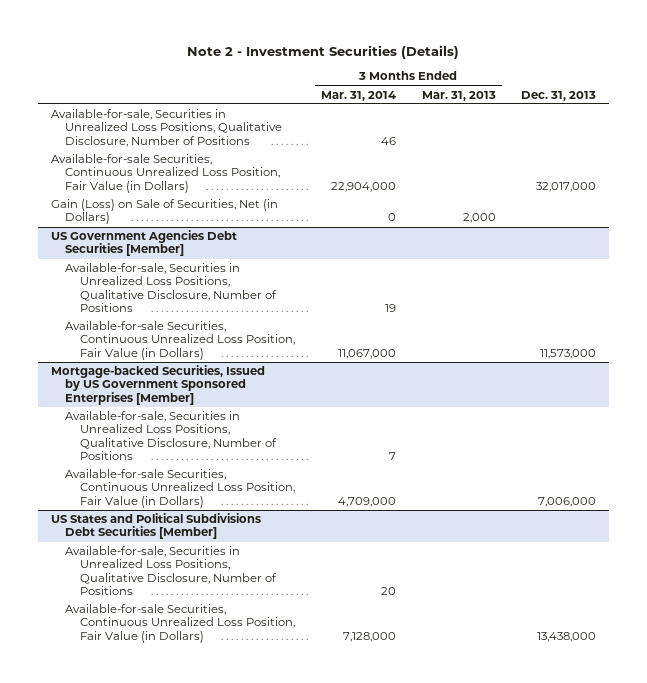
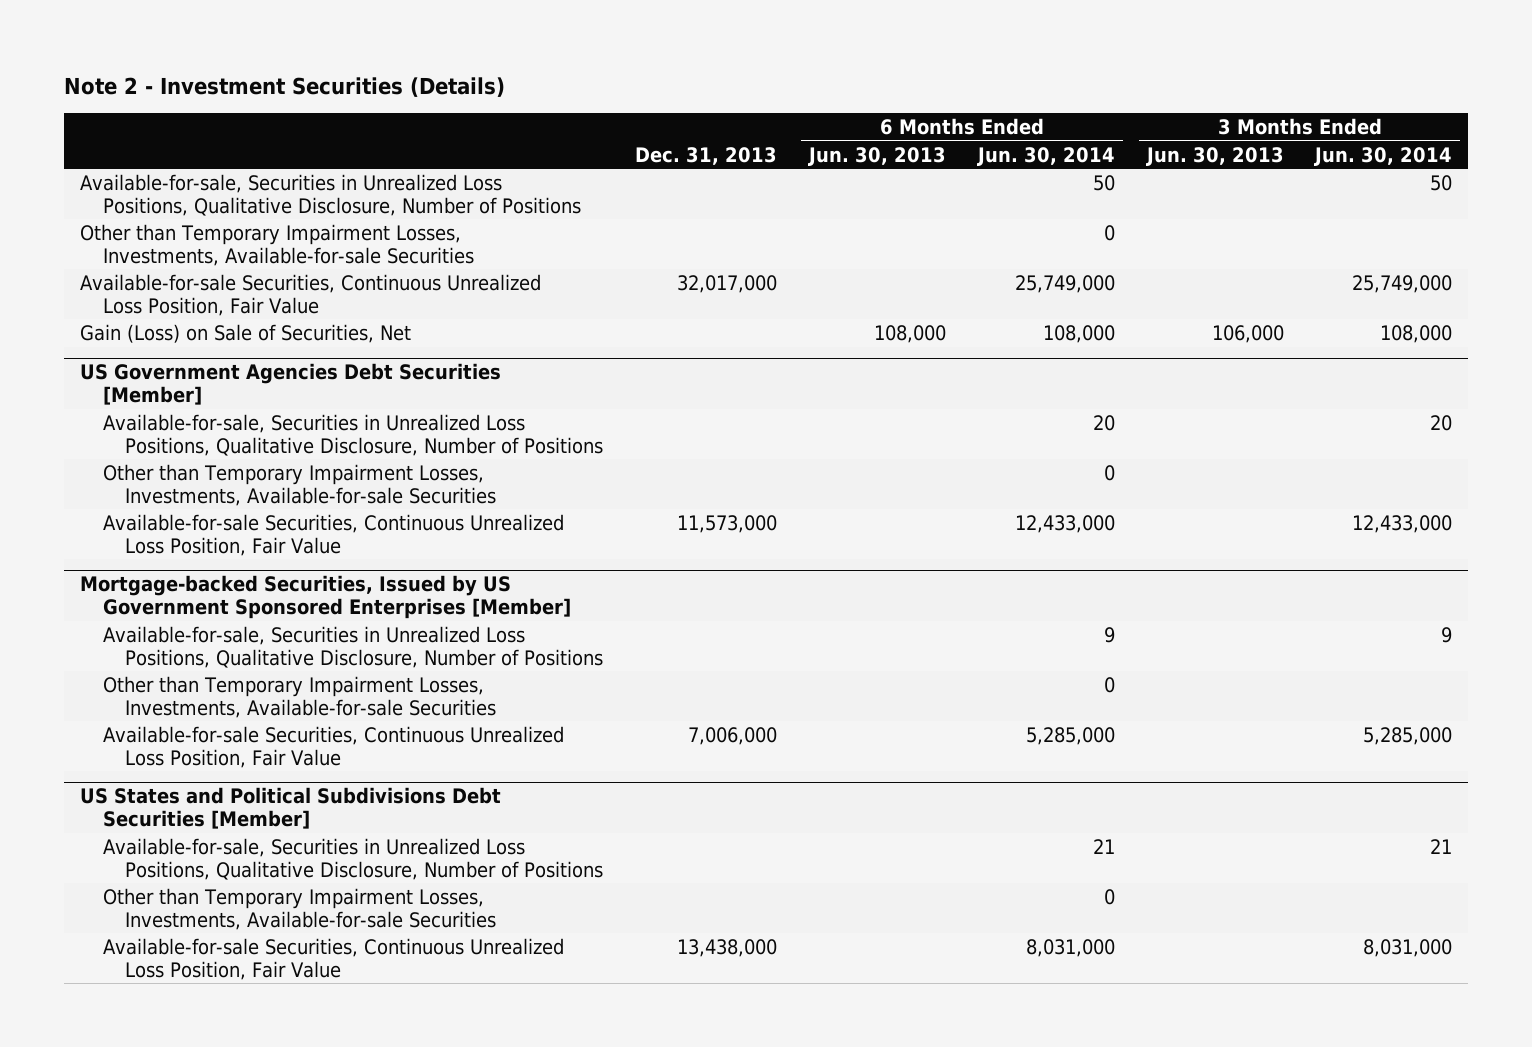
- | 3 Months Ended Mar. 31, 2014 | 3 Months Ended Mar. 31, 2013 | Dec. 31, 2013
+ | Dec. 31, 2013 | 6 Months Ended Jun. 30, 2013 | 6 Months Ended Jun. 30, 2014 | 3 Months Ended Jun. 30, 2013 | 3 Months Ended Jun. 30, 2014
- Available-for-sale Securities, Continuous Unrealized Loss Position, Fair Value (in Dollars) | 22,904,000 | | 32,017,000
- Gain (Loss) on Sale of Securities, Net (in Dollars) | 0 | 2,000 |
+ Other than Temporary Impairment Losses, Investments, Available-for-sale Securities | | | 0 | |
+ Available-for-sale Securities, Continuous Unrealized Loss Position, Fair Value | 32,017,000 | | 25,749,000 | | 25,749,000
+ Gain (Loss) on Sale of Securities, Net | | 108,000 | 108,000 | 106,000 | 108,000
@ US Government Agencies Debt Securities [Member]
- Available-for-sale Securities, Continuous Unrealized Loss Position, Fair Value (in Dollars) | 11,067,000 | | 11,573,000
+ Other than Temporary Impairment Losses, Investments, Available-for-sale Securities | | | 0 | |
+ Available-for-sale Securities, Continuous Unrealized Loss Position, Fair Value | 11,573,000 | | 12,433,000 | | 12,433,000
@ Mortgage-backed Securities, Issued by US Government Sponsored Enterprises [Member]
- Available-for-sale Securities, Continuous Unrealized Loss Position, Fair Value (in Dollars) | 4,709,000 | | 7,006,000
+ Other than Temporary Impairment Losses, Investments, Available-for-sale Securities | | | 0 | |
+ Available-for-sale Securities, Continuous Unrealized Loss Position, Fair Value | 7,006,000 | | 5,285,000 | | 5,285,000
@ US States and Political Subdivisions Debt Securities [Member]
- Available-for-sale Securities, Continuous Unrealized Loss Position, Fair Value (in Dollars) | 7,128,000 | | 13,438,000
+ Other than Temporary Impairment Losses, Investments, Available-for-sale Securities | | | 0 | |
+ Available-for-sale Securities, Continuous Unrealized Loss Position, Fair Value | 13,438,000 | | 8,031,000 | | 8,031,000

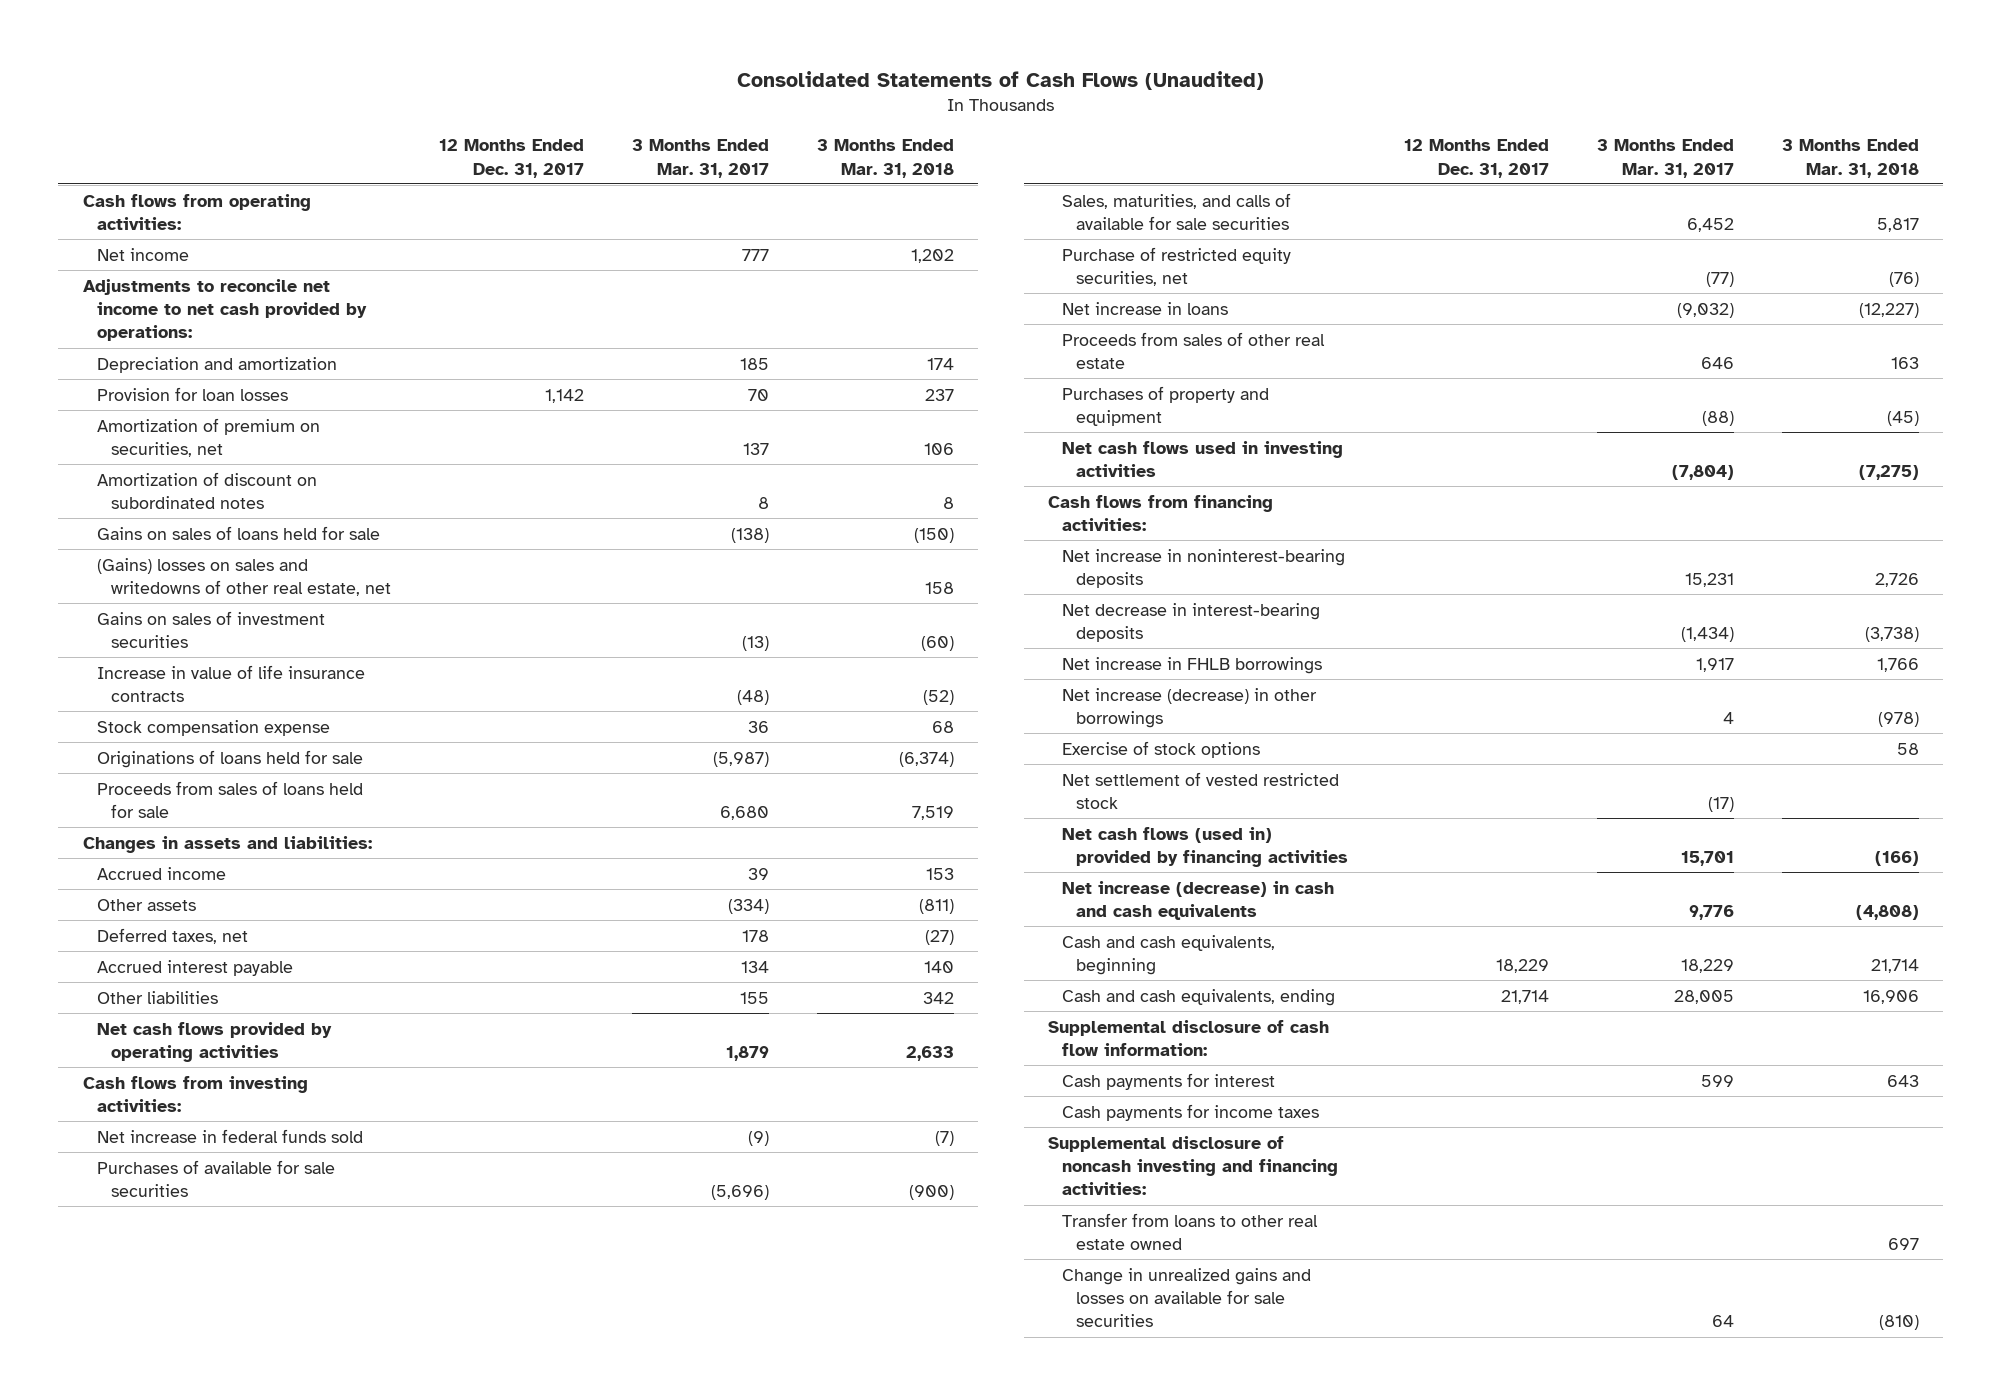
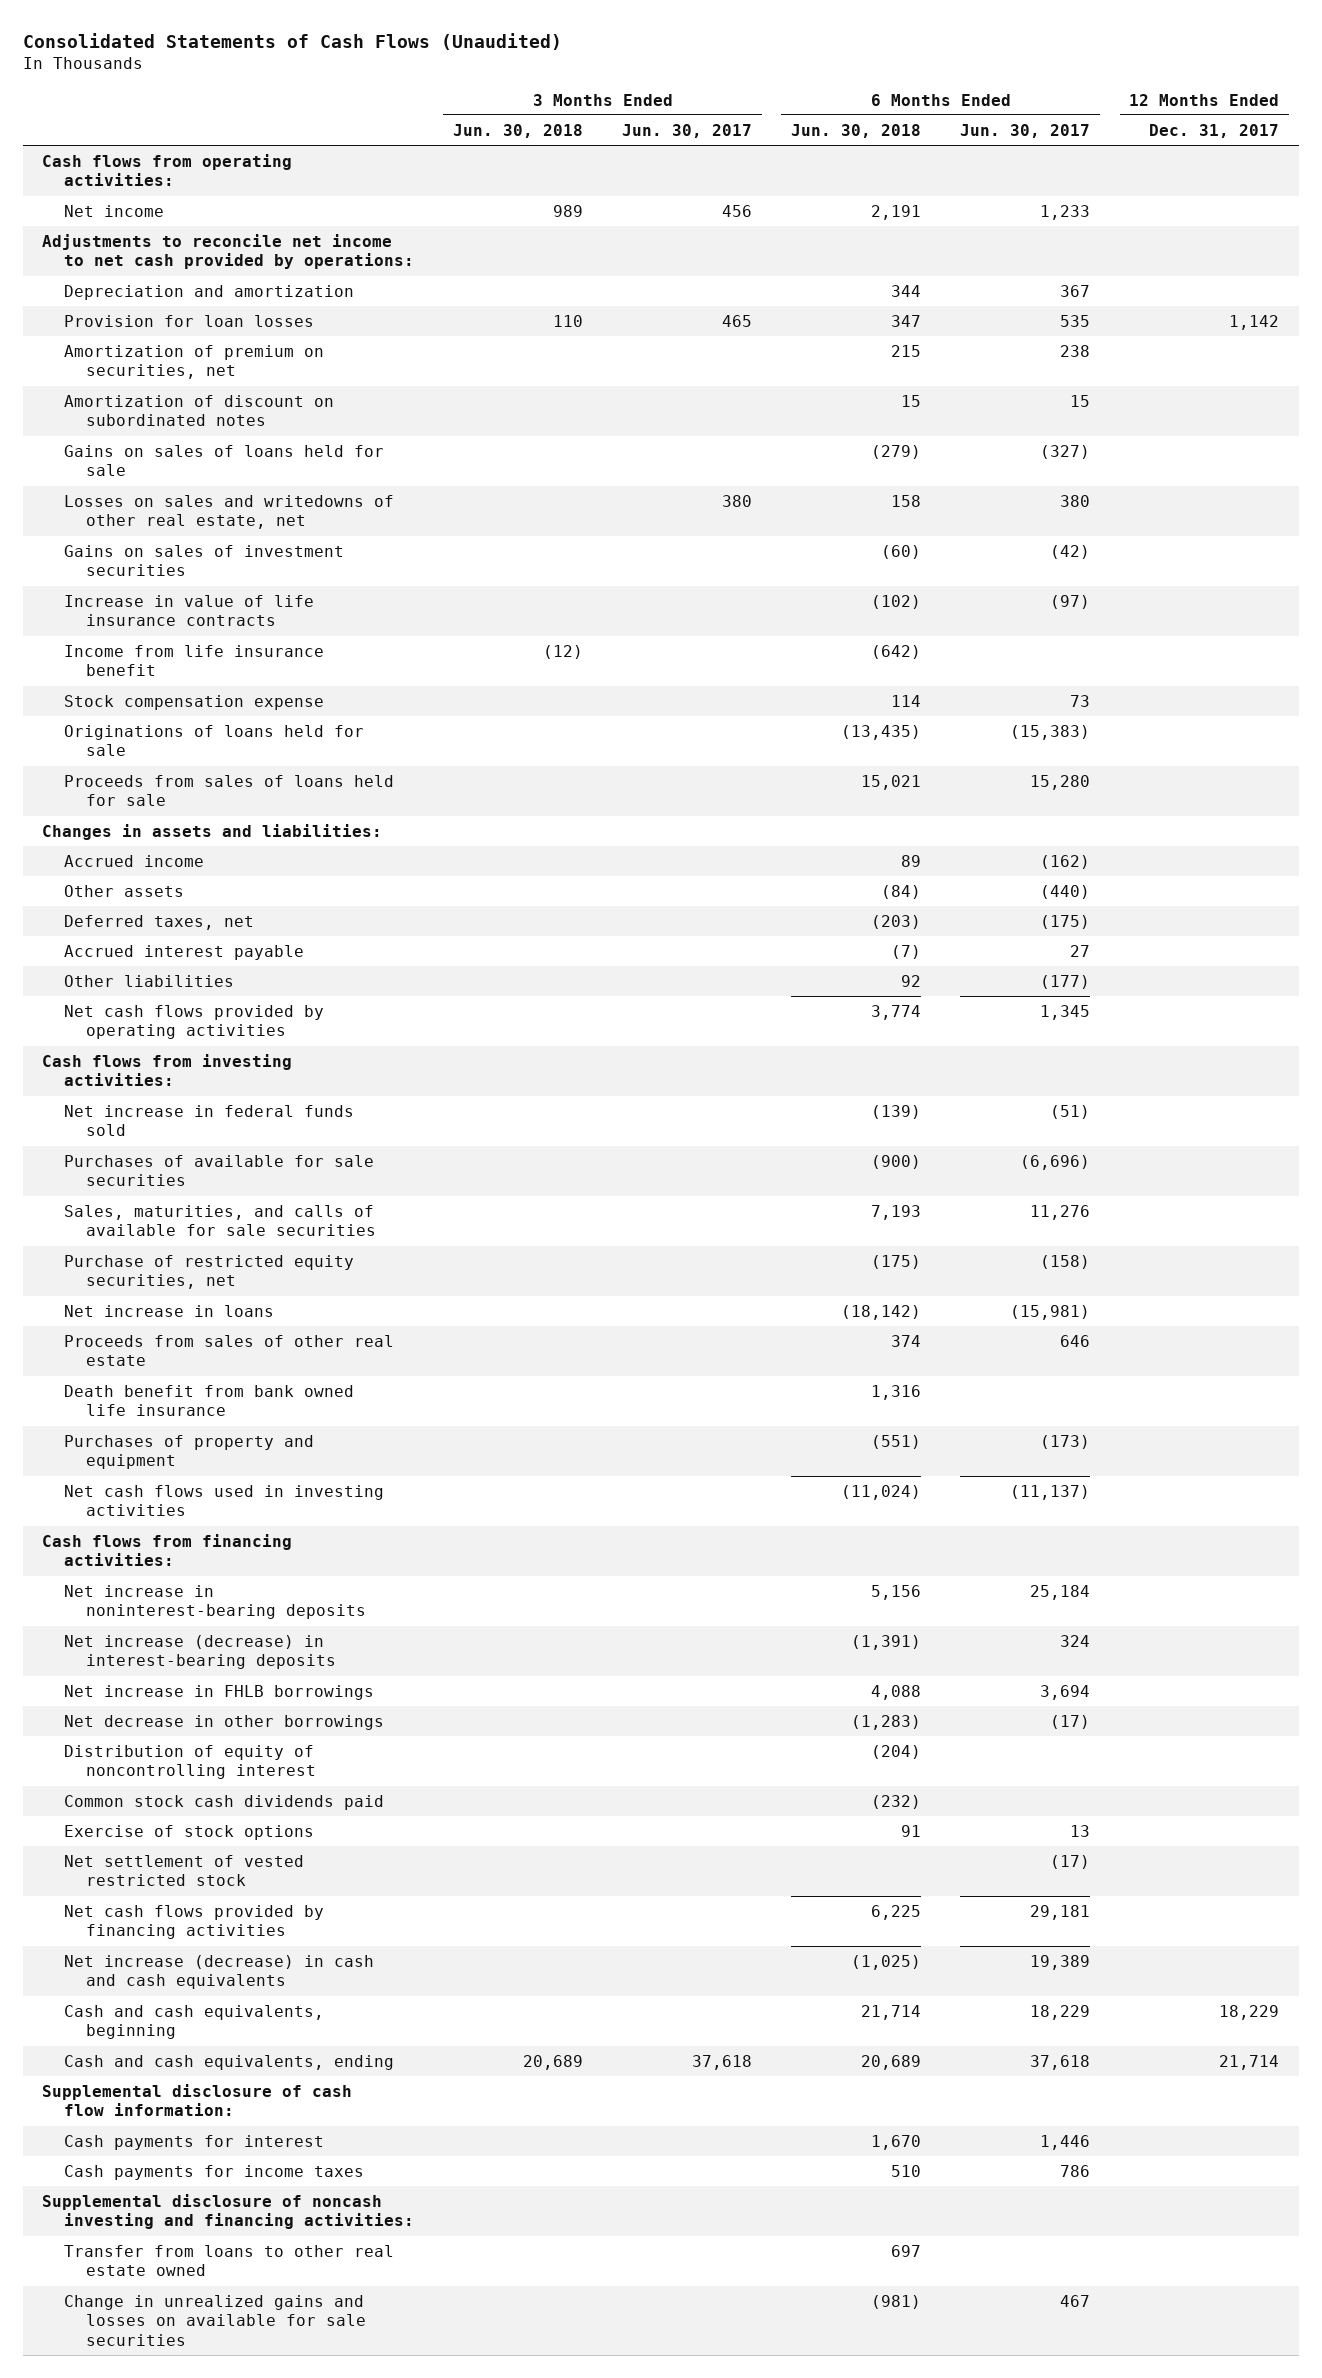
- | 12 Months Ended Dec. 31, 2017 | 3 Months Ended Mar. 31, 2017 | 3 Months Ended Mar. 31, 2018
+ | 3 Months Ended Jun. 30, 2018 | 3 Months Ended Jun. 30, 2017 | 6 Months Ended Jun. 30, 2018 | 6 Months Ended Jun. 30, 2017 | 12 Months Ended Dec. 31, 2017
- (Gains) losses on sales and writedowns of other real estate, net | | | 158
+ Losses on sales and writedowns of other real estate, net | | 380 | 158 | 380 |
+ Income from life insurance benefit | (12) | | (642) | |
+ Death benefit from bank owned life insurance | | | 1,316 | |
- Net decrease in interest-bearing deposits | | (1,434) | (3,738)
+ Net increase (decrease) in interest-bearing deposits | | | (1,391) | 324 |
- Net increase (decrease) in other borrowings | | 4 | (978)
+ Net decrease in other borrowings | | | (1,283) | (17) |
+ Distribution of equity of noncontrolling interest | | | (204) | |
+ Common stock cash dividends paid | | | (232) | |
- Net cash flows (used in) provided by financing activities | | 15,701 | (166)
+ Net cash flows provided by financing activities | | | 6,225 | 29,181 |

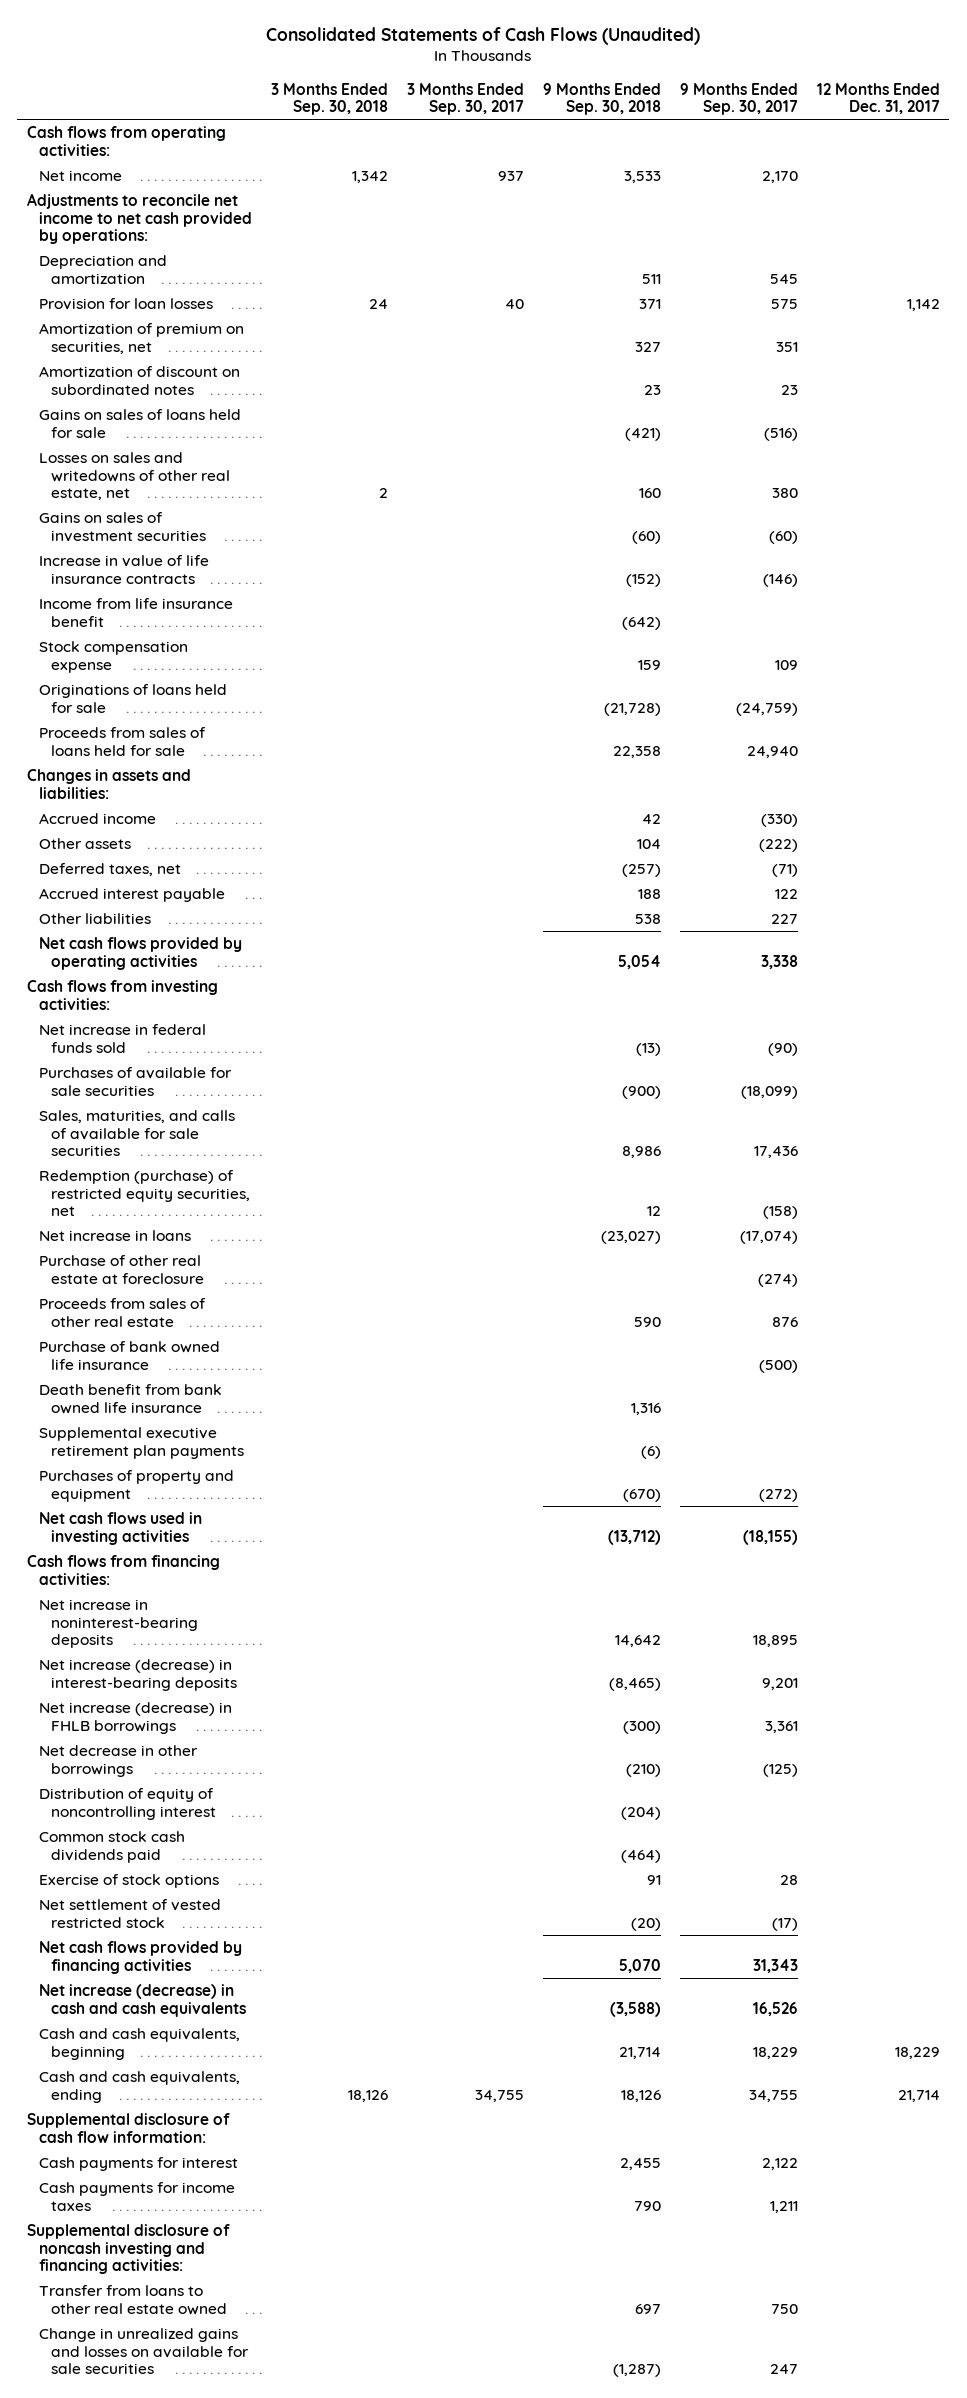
- | 3 Months Ended Jun. 30, 2018 | 3 Months Ended Jun. 30, 2017 | 6 Months Ended Jun. 30, 2018 | 6 Months Ended Jun. 30, 2017 | 12 Months Ended Dec. 31, 2017
+ | 3 Months Ended Sep. 30, 2018 | 3 Months Ended Sep. 30, 2017 | 9 Months Ended Sep. 30, 2018 | 9 Months Ended Sep. 30, 2017 | 12 Months Ended Dec. 31, 2017
- Purchase of restricted equity securities, net | | | (175) | (158) |
+ Redemption (purchase) of restricted equity securities, net | | | 12 | (158) |
+ Purchase of other real estate at foreclosure | | | | (274) |
+ Purchase of bank owned life insurance | | | | (500) |
+ Supplemental executive retirement plan payments | | | (6) | |
- Net increase in FHLB borrowings | | | 4,088 | 3,694 |
+ Net increase (decrease) in FHLB borrowings | | | (300) | 3,361 |

